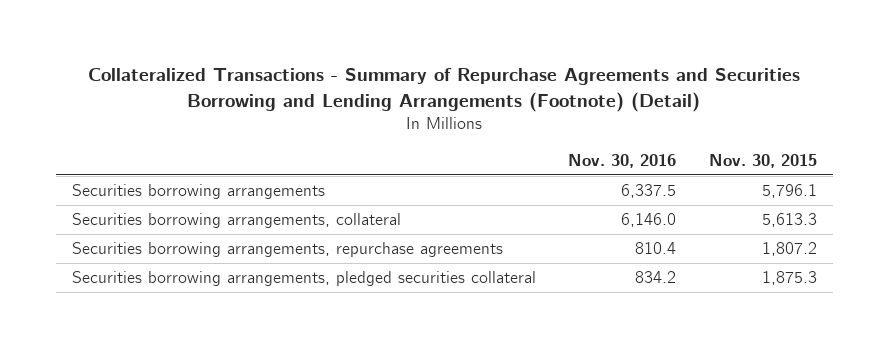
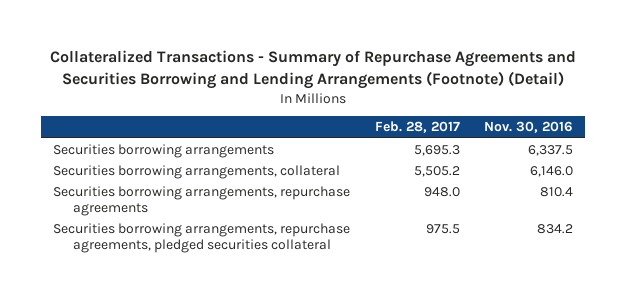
- | Nov. 30, 2016 | Nov. 30, 2015
+ | Feb. 28, 2017 | Nov. 30, 2016
- Securities borrowing arrangements, pledged securities collateral | 834.2 | 1,875.3
+ Securities borrowing arrangements, repurchase agreements, pledged securities collateral | 975.5 | 834.2

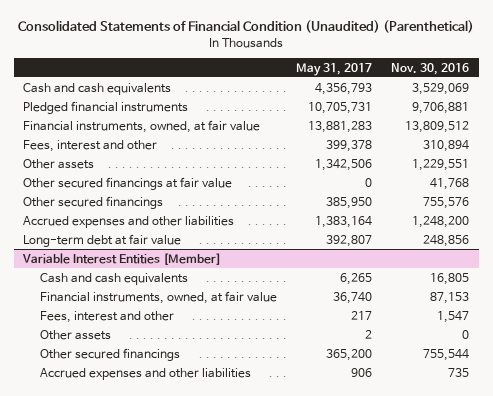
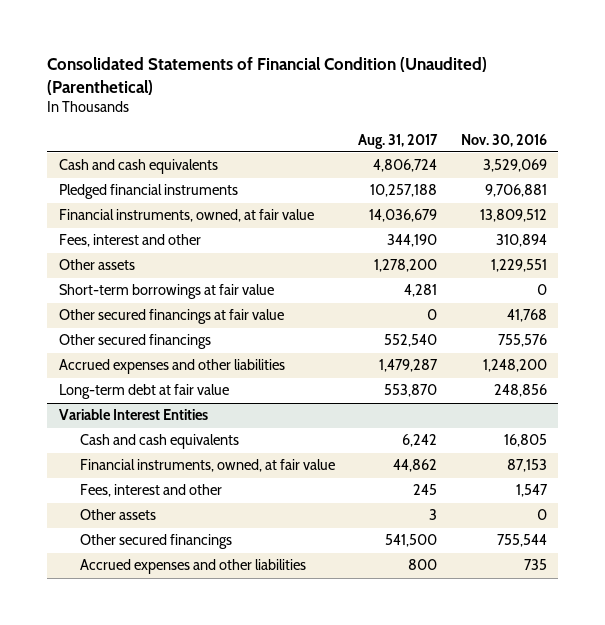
- | May 31, 2017 | Nov. 30, 2016
+ | Aug. 31, 2017 | Nov. 30, 2016
+ Short-term borrowings at fair value | 4,281 | 0
- Variable Interest Entities [Member]
+ Variable Interest Entities

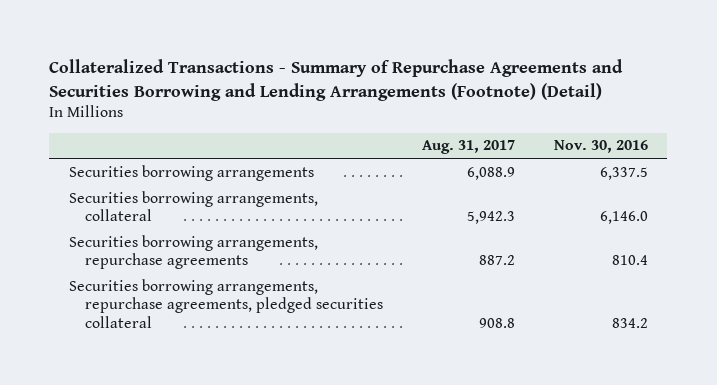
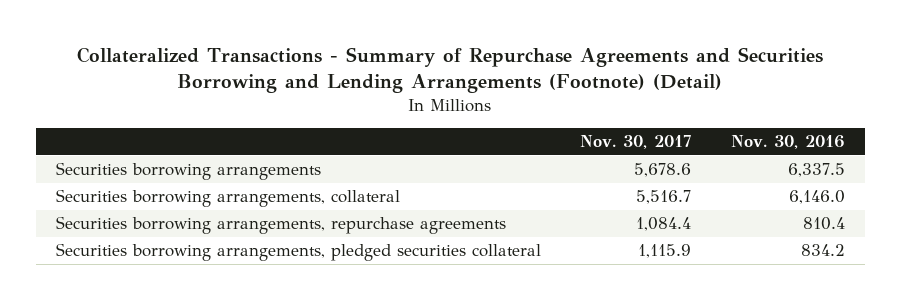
- | Aug. 31, 2017 | Nov. 30, 2016
+ | Nov. 30, 2017 | Nov. 30, 2016
- Securities borrowing arrangements, repurchase agreements, pledged securities collateral | 908.8 | 834.2
+ Securities borrowing arrangements, pledged securities collateral | 1,115.9 | 834.2

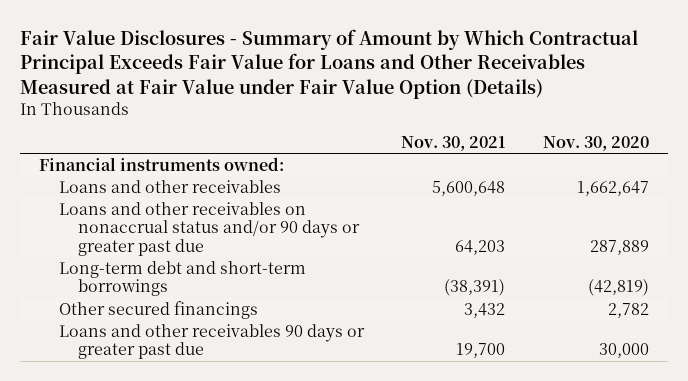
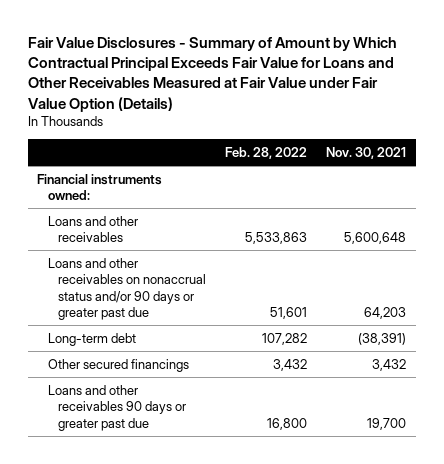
- | Nov. 30, 2021 | Nov. 30, 2020
+ | Feb. 28, 2022 | Nov. 30, 2021
- Long-term debt and short-term borrowings | (38,391) | (42,819)
+ Long-term debt | 107,282 | (38,391)

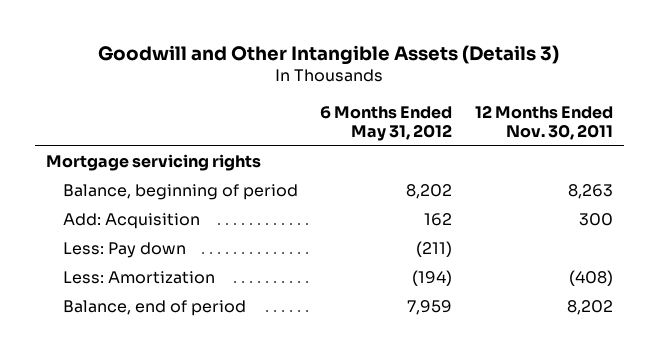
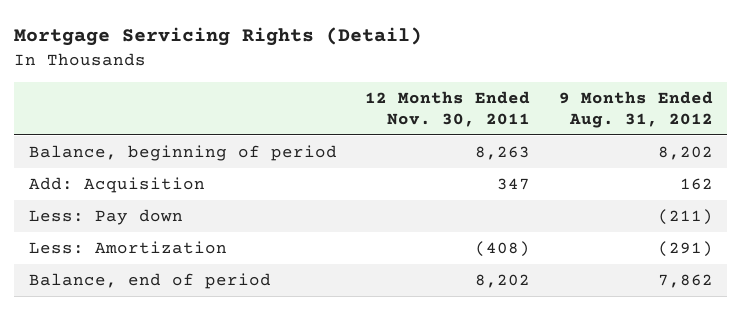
- Goodwill and Other Intangible Assets (Details 3)
+ Mortgage Servicing Rights (Detail)
- | 6 Months Ended May 31, 2012 | 12 Months Ended Nov. 30, 2011
+ | 12 Months Ended Nov. 30, 2011 | 9 Months Ended Aug. 31, 2012
- Mortgage servicing rights
- Add: Acquisition | 162 | 300
+ Add: Acquisition | 347 | 162

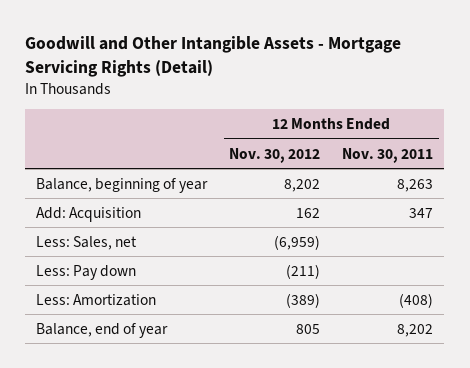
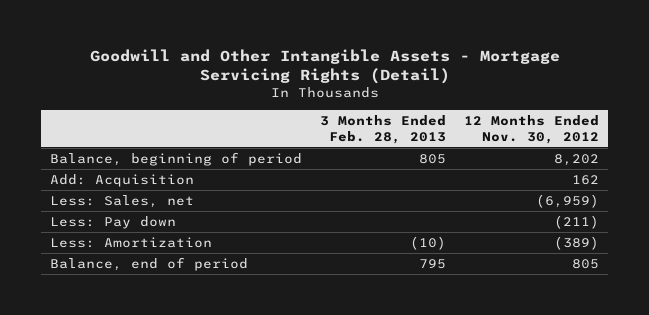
- | 12 Months Ended Nov. 30, 2012 | 12 Months Ended Nov. 30, 2011
+ | 3 Months Ended Feb. 28, 2013 | 12 Months Ended Nov. 30, 2012
- Balance, beginning of year | 8,202 | 8,263
+ Balance, beginning of period | 805 | 8,202
- Balance, end of year | 805 | 8,202
+ Balance, end of period | 795 | 805

